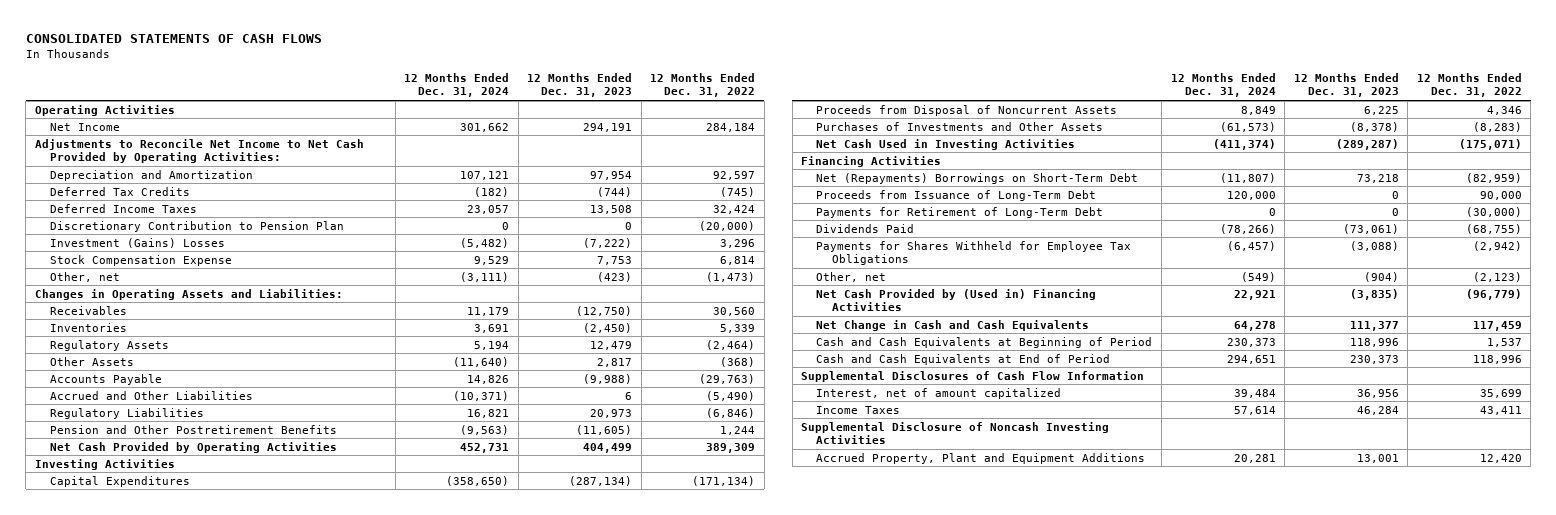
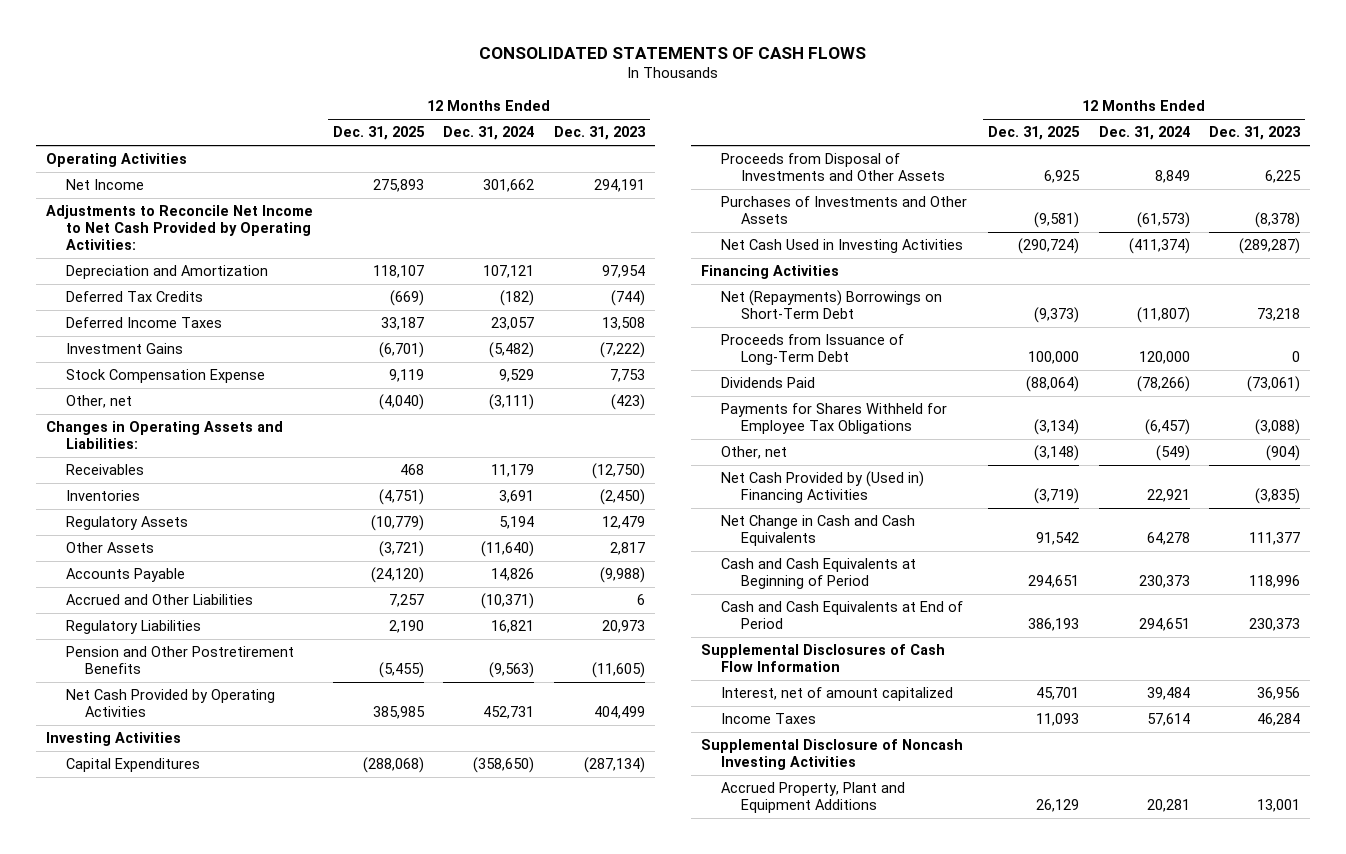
- | 12 Months Ended Dec. 31, 2024 | 12 Months Ended Dec. 31, 2023 | 12 Months Ended Dec. 31, 2022
+ | 12 Months Ended Dec. 31, 2025 | 12 Months Ended Dec. 31, 2024 | 12 Months Ended Dec. 31, 2023
- Discretionary Contribution to Pension Plan | 0 | 0 | (20,000)
- Investment (Gains) Losses | (5,482) | (7,222) | 3,296
+ Investment Gains | (6,701) | (5,482) | (7,222)
- Proceeds from Disposal of Noncurrent Assets | 8,849 | 6,225 | 4,346
+ Proceeds from Disposal of Investments and Other Assets | 6,925 | 8,849 | 6,225
- Payments for Retirement of Long-Term Debt | 0 | 0 | (30,000)

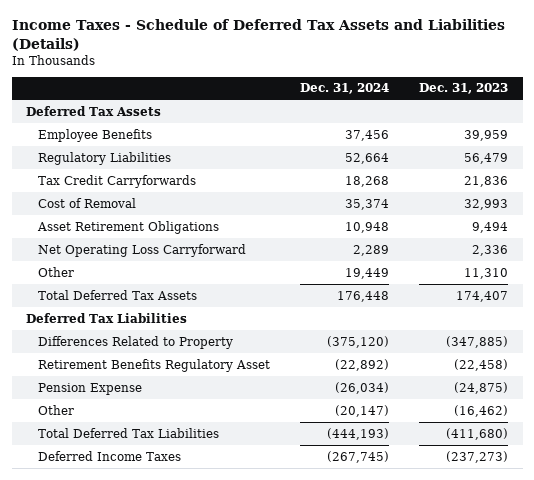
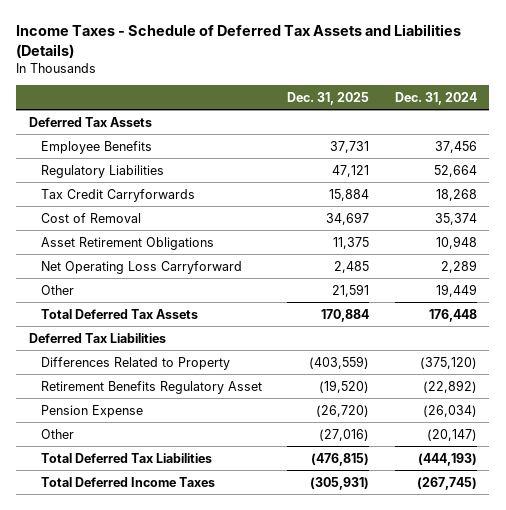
- | Dec. 31, 2024 | Dec. 31, 2023
+ | Dec. 31, 2025 | Dec. 31, 2024
- Deferred Income Taxes | (267,745) | (237,273)
+ Total Deferred Income Taxes | (305,931) | (267,745)

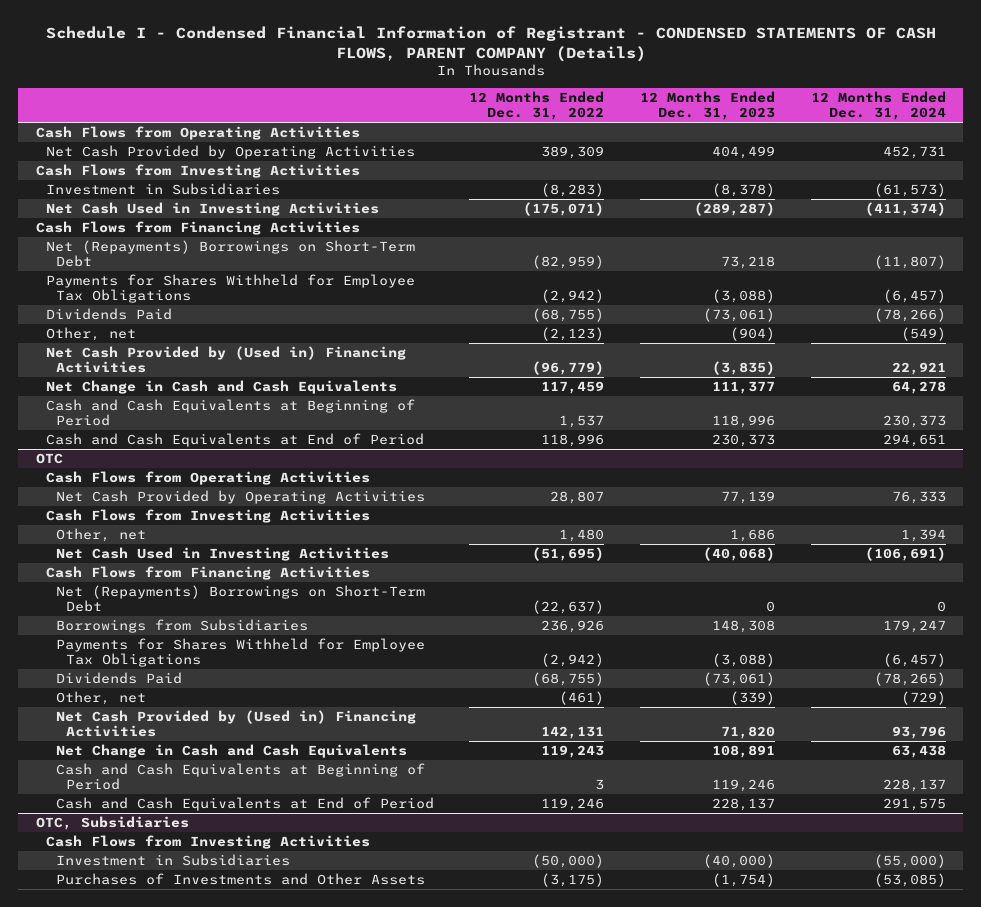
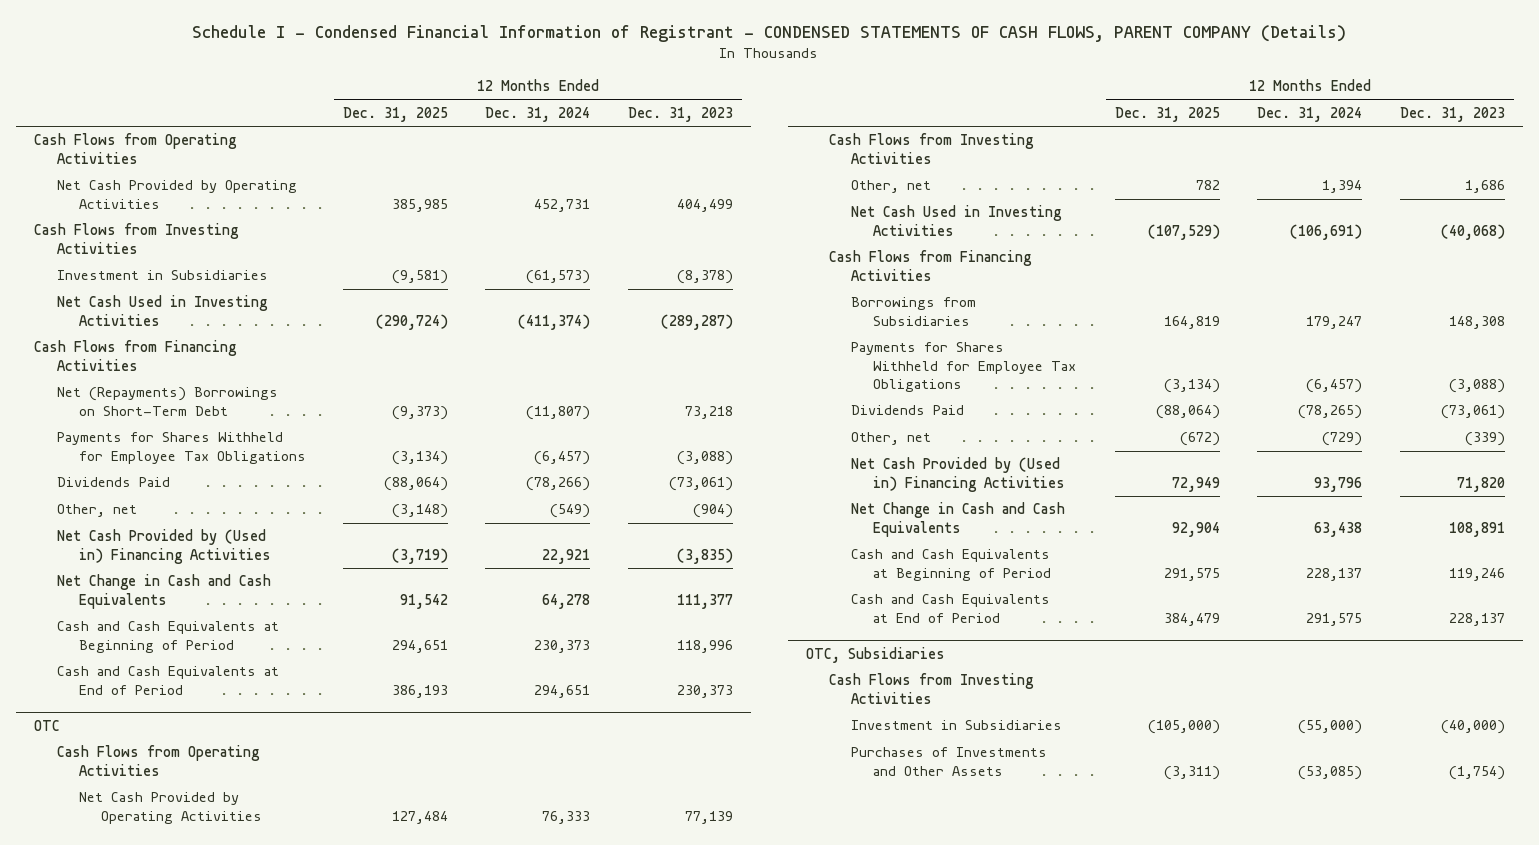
- | 12 Months Ended Dec. 31, 2022 | 12 Months Ended Dec. 31, 2023 | 12 Months Ended Dec. 31, 2024
+ | 12 Months Ended Dec. 31, 2025 | 12 Months Ended Dec. 31, 2024 | 12 Months Ended Dec. 31, 2023
@ OTC
- Net (Repayments) Borrowings on Short-Term Debt | (22,637) | 0 | 0

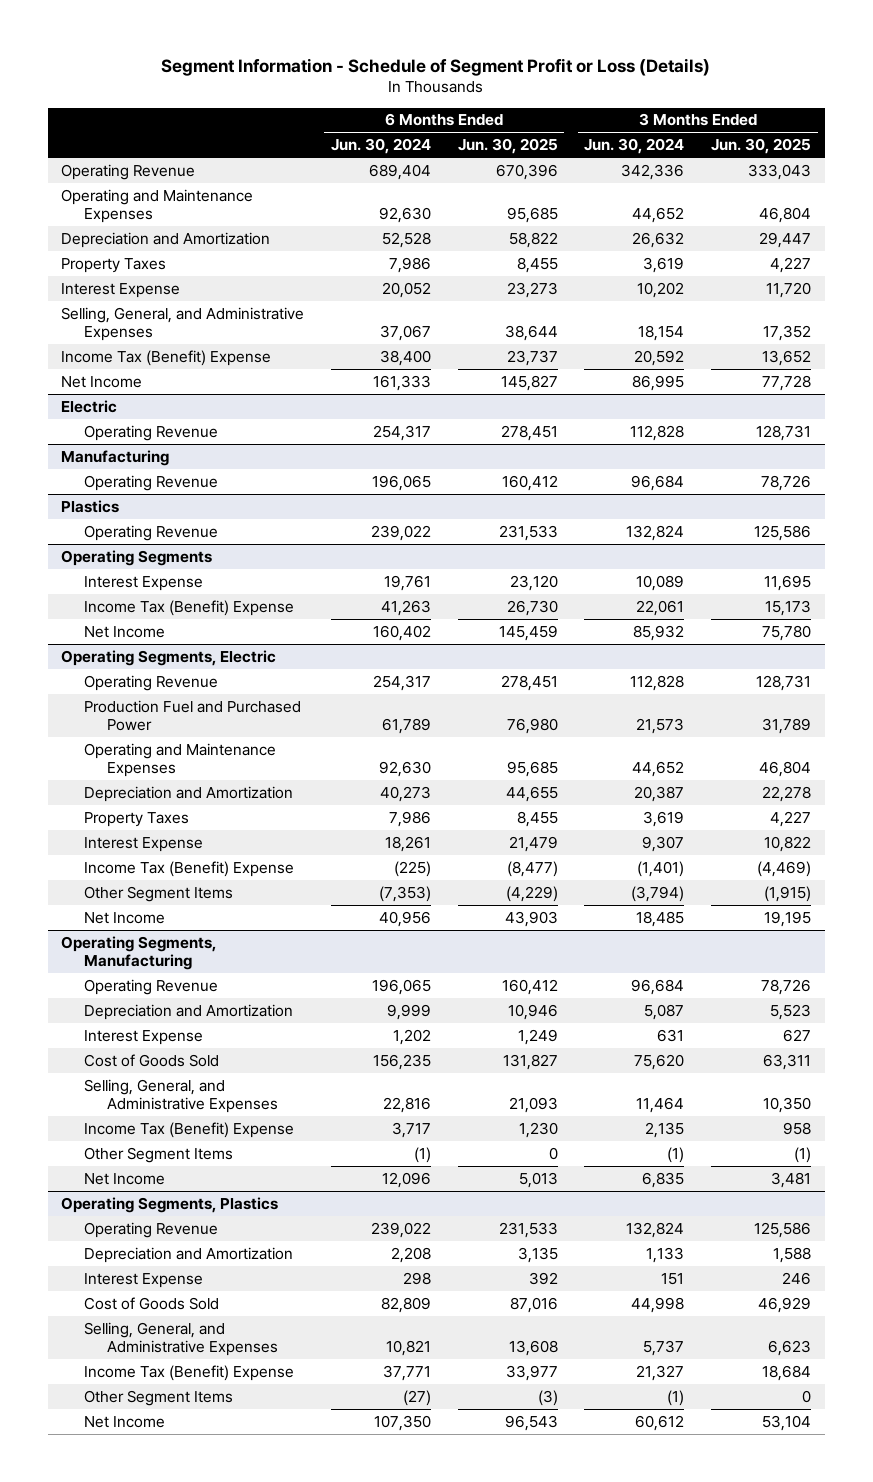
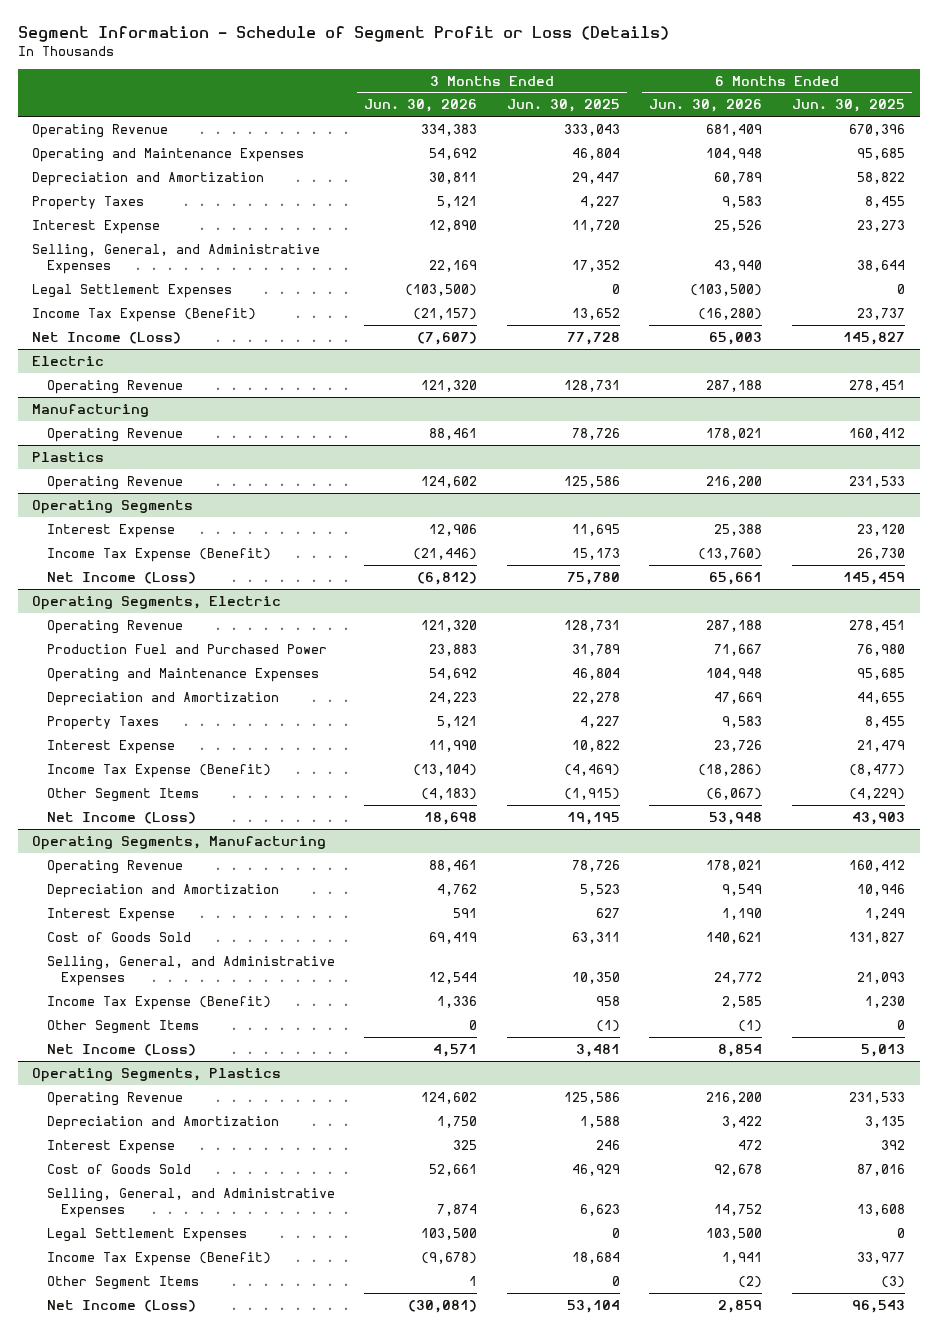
- | 6 Months Ended Jun. 30, 2024 | 6 Months Ended Jun. 30, 2025 | 3 Months Ended Jun. 30, 2024 | 3 Months Ended Jun. 30, 2025
+ | 3 Months Ended Jun. 30, 2026 | 3 Months Ended Jun. 30, 2025 | 6 Months Ended Jun. 30, 2026 | 6 Months Ended Jun. 30, 2025
- Income Tax (Benefit) Expense | 38,400 | 23,737 | 20,592 | 13,652
- Net Income | 161,333 | 145,827 | 86,995 | 77,728
+ Legal Settlement Expenses | (103,500) | 0 | (103,500) | 0
+ Income Tax Expense (Benefit) | (21,157) | 13,652 | (16,280) | 23,737
+ Net Income (Loss) | (7,607) | 77,728 | 65,003 | 145,827
@ Operating Segments
- Income Tax (Benefit) Expense | 41,263 | 26,730 | 22,061 | 15,173
- Net Income | 160,402 | 145,459 | 85,932 | 75,780
+ Income Tax Expense (Benefit) | (21,446) | 15,173 | (13,760) | 26,730
+ Net Income (Loss) | (6,812) | 75,780 | 65,661 | 145,459
@ Operating Segments, Electric
- Income Tax (Benefit) Expense | (225) | (8,477) | (1,401) | (4,469)
+ Income Tax Expense (Benefit) | (13,104) | (4,469) | (18,286) | (8,477)
- Net Income | 40,956 | 43,903 | 18,485 | 19,195
+ Net Income (Loss) | 18,698 | 19,195 | 53,948 | 43,903
@ Operating Segments, Manufacturing
- Income Tax (Benefit) Expense | 3,717 | 1,230 | 2,135 | 958
+ Income Tax Expense (Benefit) | 1,336 | 958 | 2,585 | 1,230
- Net Income | 12,096 | 5,013 | 6,835 | 3,481
+ Net Income (Loss) | 4,571 | 3,481 | 8,854 | 5,013
@ Operating Segments, Plastics
- Income Tax (Benefit) Expense | 37,771 | 33,977 | 21,327 | 18,684
+ Legal Settlement Expenses | 103,500 | 0 | 103,500 | 0
+ Income Tax Expense (Benefit) | (9,678) | 18,684 | 1,941 | 33,977
- Net Income | 107,350 | 96,543 | 60,612 | 53,104
+ Net Income (Loss) | (30,081) | 53,104 | 2,859 | 96,543

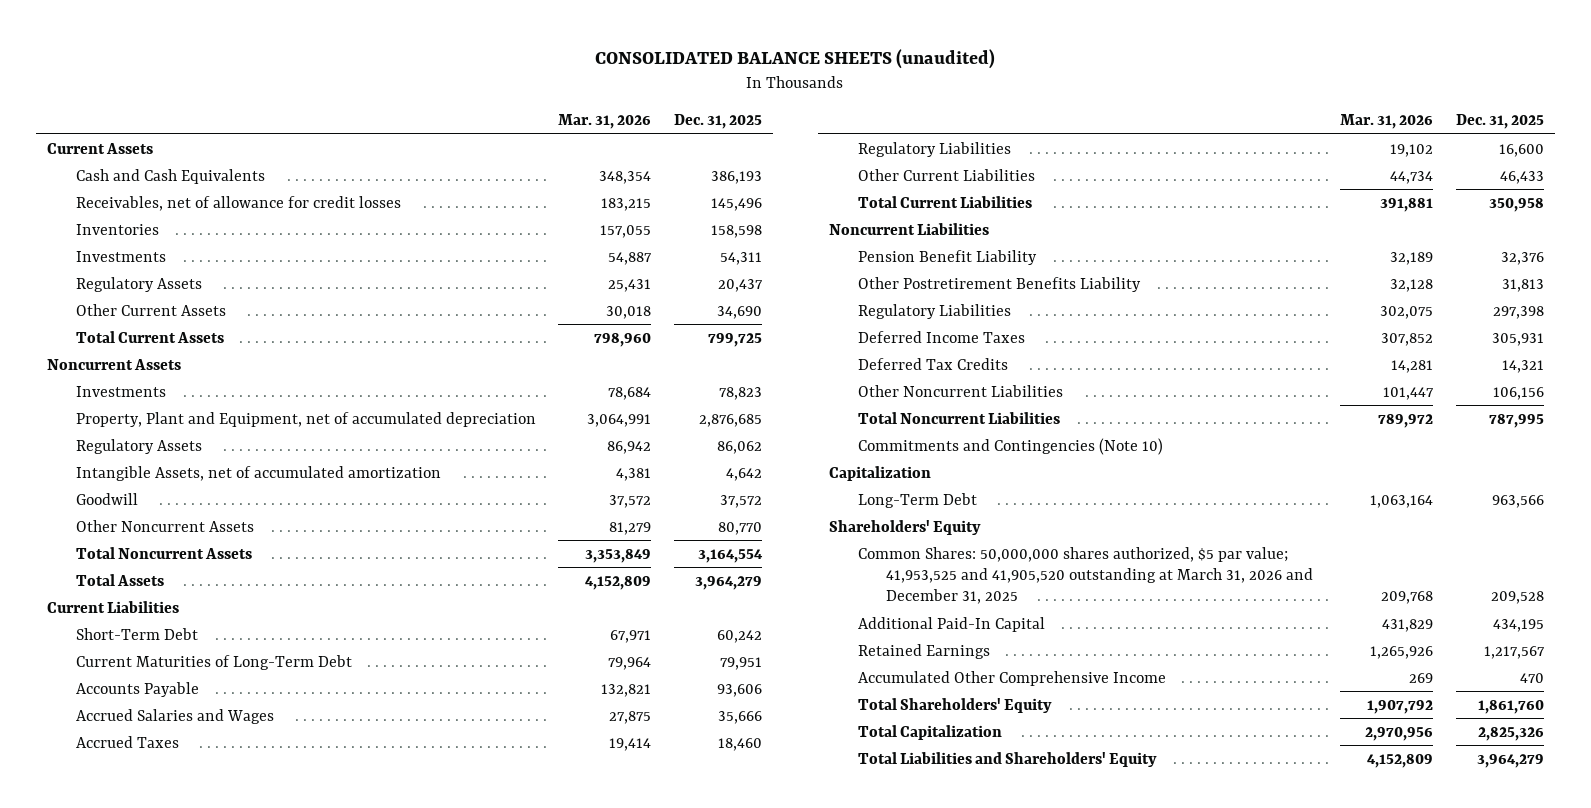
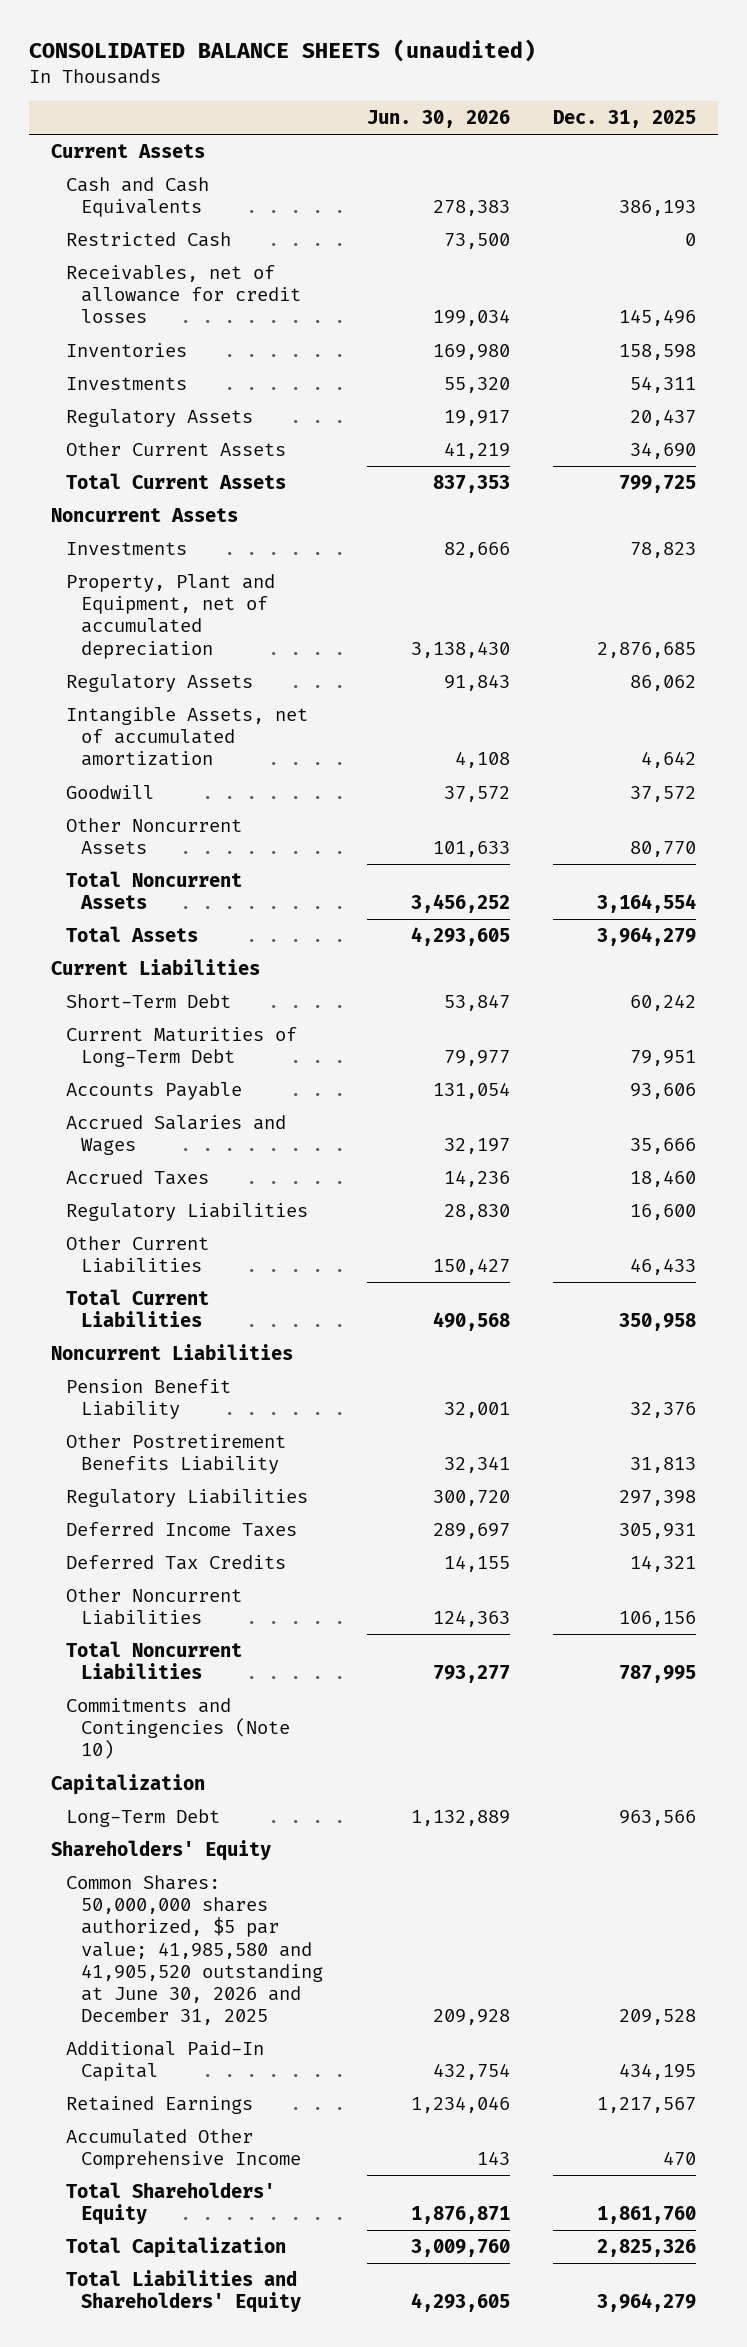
- | Mar. 31, 2026 | Dec. 31, 2025
+ | Jun. 30, 2026 | Dec. 31, 2025
+ Restricted Cash | 73,500 | 0
- Common Shares: 50,000,000 shares authorized, $5 par value; 41,953,525 and 41,905,520 outstanding at March 31, 2026 and December 31, 2025 | 209,768 | 209,528
+ Common Shares: 50,000,000 shares authorized, $5 par value; 41,985,580 and 41,905,520 outstanding at June 30, 2026 and December 31, 2025 | 209,928 | 209,528

